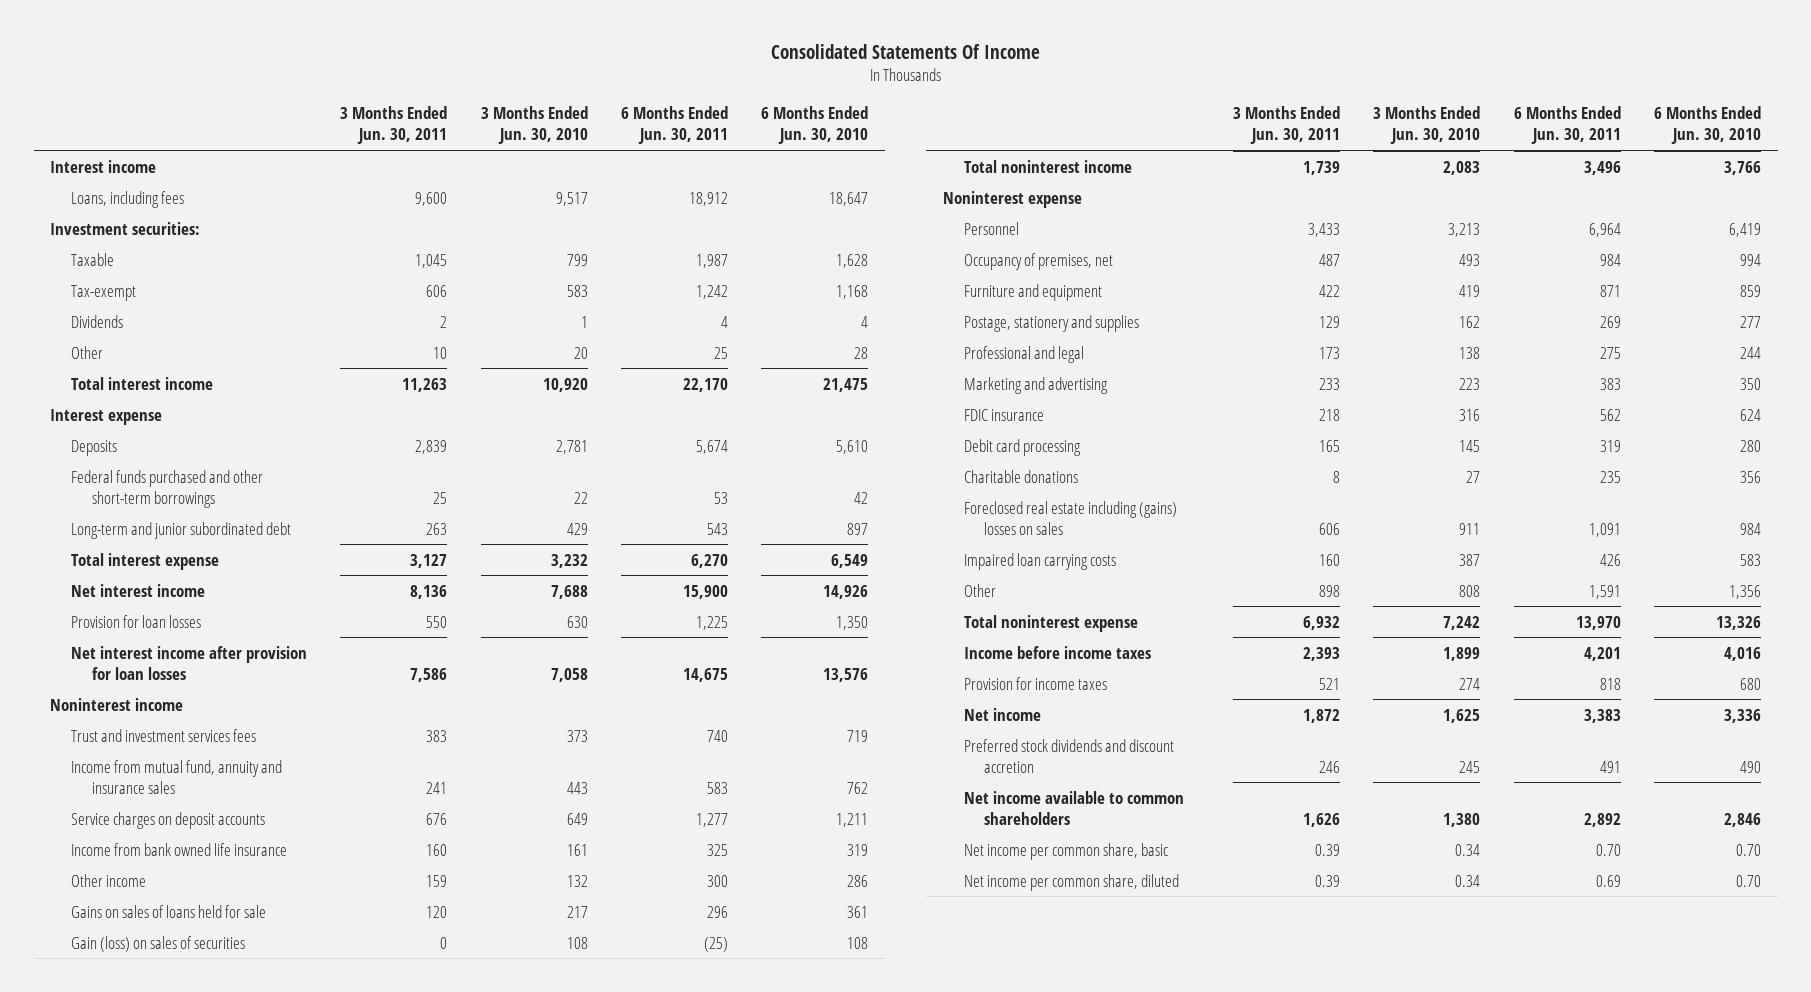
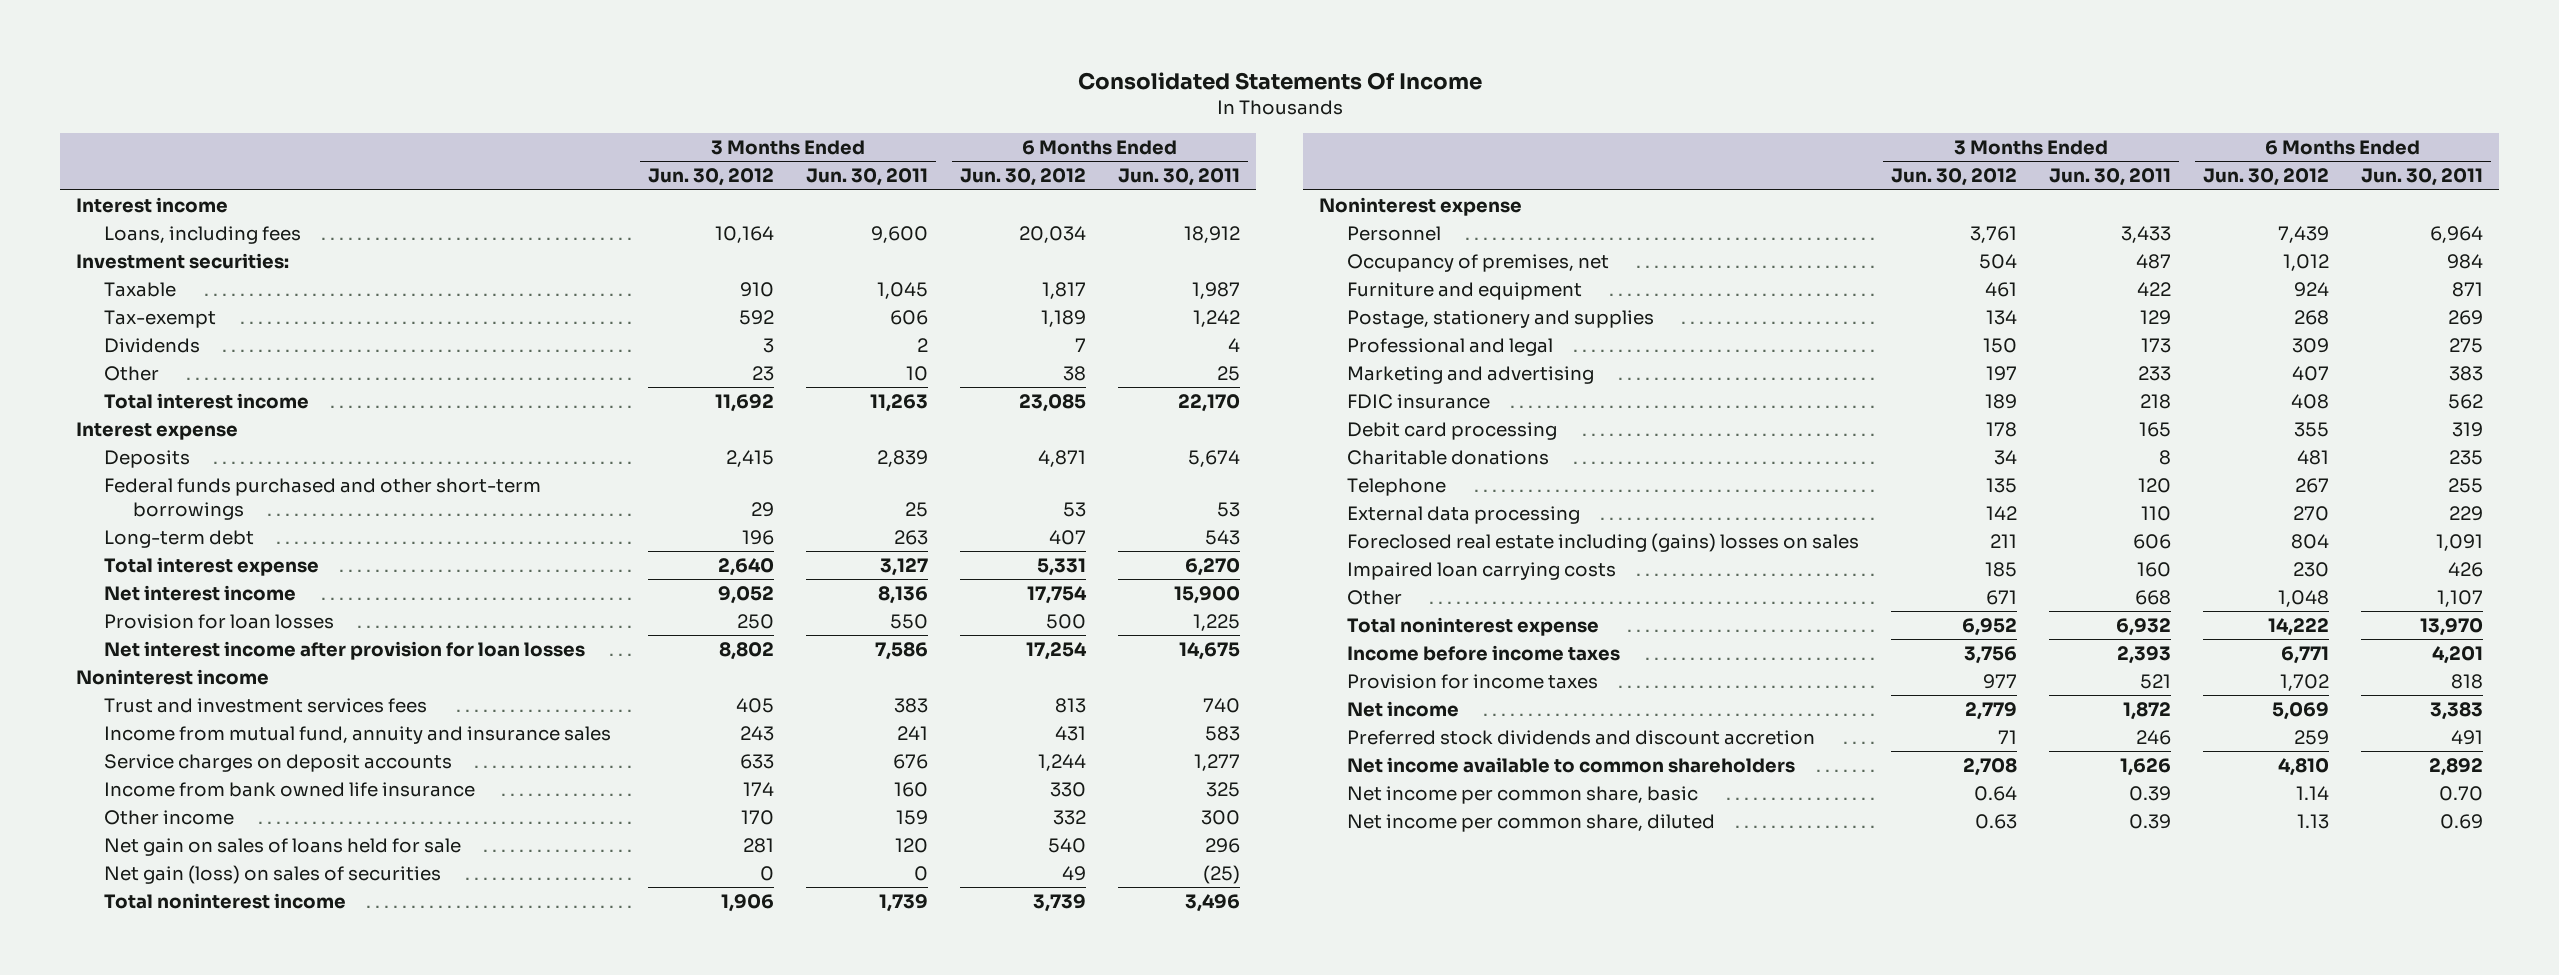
- | 3 Months Ended Jun. 30, 2011 | 3 Months Ended Jun. 30, 2010 | 6 Months Ended Jun. 30, 2011 | 6 Months Ended Jun. 30, 2010
+ | 3 Months Ended Jun. 30, 2012 | 3 Months Ended Jun. 30, 2011 | 6 Months Ended Jun. 30, 2012 | 6 Months Ended Jun. 30, 2011
- Long-term and junior subordinated debt | 263 | 429 | 543 | 897
+ Long-term debt | 196 | 263 | 407 | 543
- Gains on sales of loans held for sale | 120 | 217 | 296 | 361
- Gain (loss) on sales of securities | 0 | 108 | (25) | 108
+ Net gain on sales of loans held for sale | 281 | 120 | 540 | 296
+ Net gain (loss) on sales of securities | 0 | 0 | 49 | (25)
+ Telephone | 135 | 120 | 267 | 255
+ External data processing | 142 | 110 | 270 | 229
- Other | 898 | 808 | 1,591 | 1,356
+ Other | 671 | 668 | 1,048 | 1,107

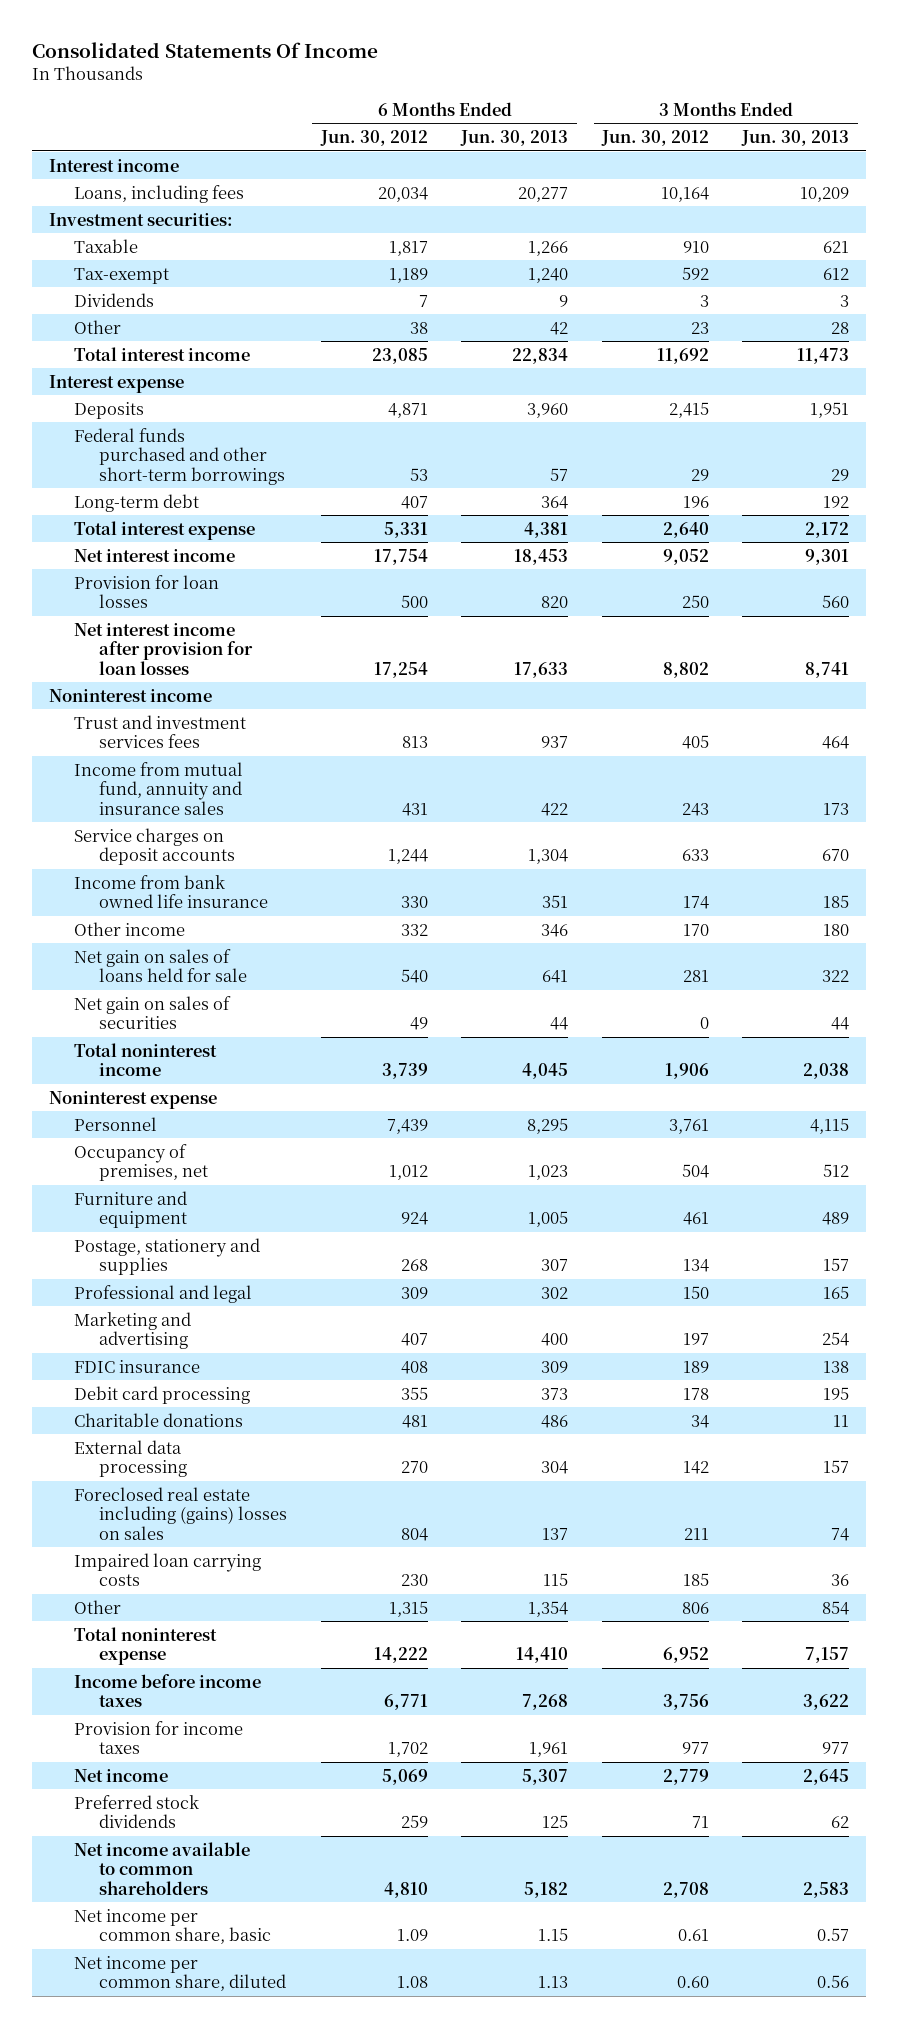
- | 3 Months Ended Jun. 30, 2012 | 3 Months Ended Jun. 30, 2011 | 6 Months Ended Jun. 30, 2012 | 6 Months Ended Jun. 30, 2011
+ | 6 Months Ended Jun. 30, 2012 | 6 Months Ended Jun. 30, 2013 | 3 Months Ended Jun. 30, 2012 | 3 Months Ended Jun. 30, 2013
- Net gain (loss) on sales of securities | 0 | 0 | 49 | (25)
+ Net gain on sales of securities | 49 | 44 | 0 | 44
- Telephone | 135 | 120 | 267 | 255
- Other | 671 | 668 | 1,048 | 1,107
+ Other | 1,315 | 1,354 | 806 | 854
- Preferred stock dividends and discount accretion | 71 | 246 | 259 | 491
+ Preferred stock dividends | 259 | 125 | 71 | 62
- Net income per common share, basic | 0.64 | 0.39 | 1.14 | 0.70
- Net income per common share, diluted | 0.63 | 0.39 | 1.13 | 0.69
+ Net income per common share, basic | 1.09 | 1.15 | 0.61 | 0.57
+ Net income per common share, diluted | 1.08 | 1.13 | 0.60 | 0.56

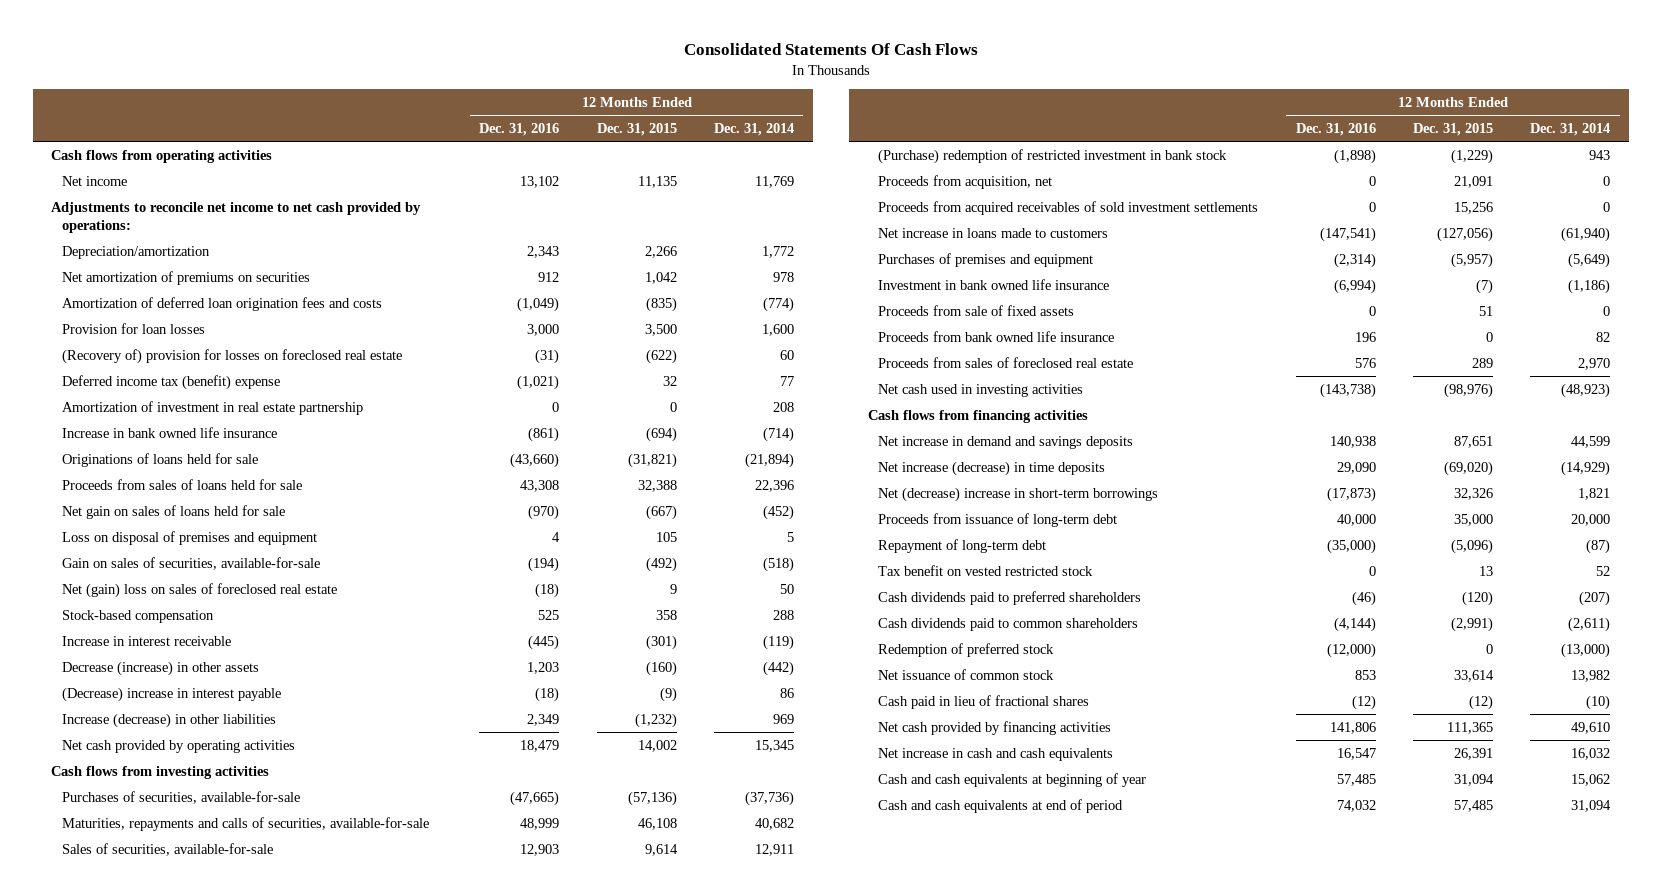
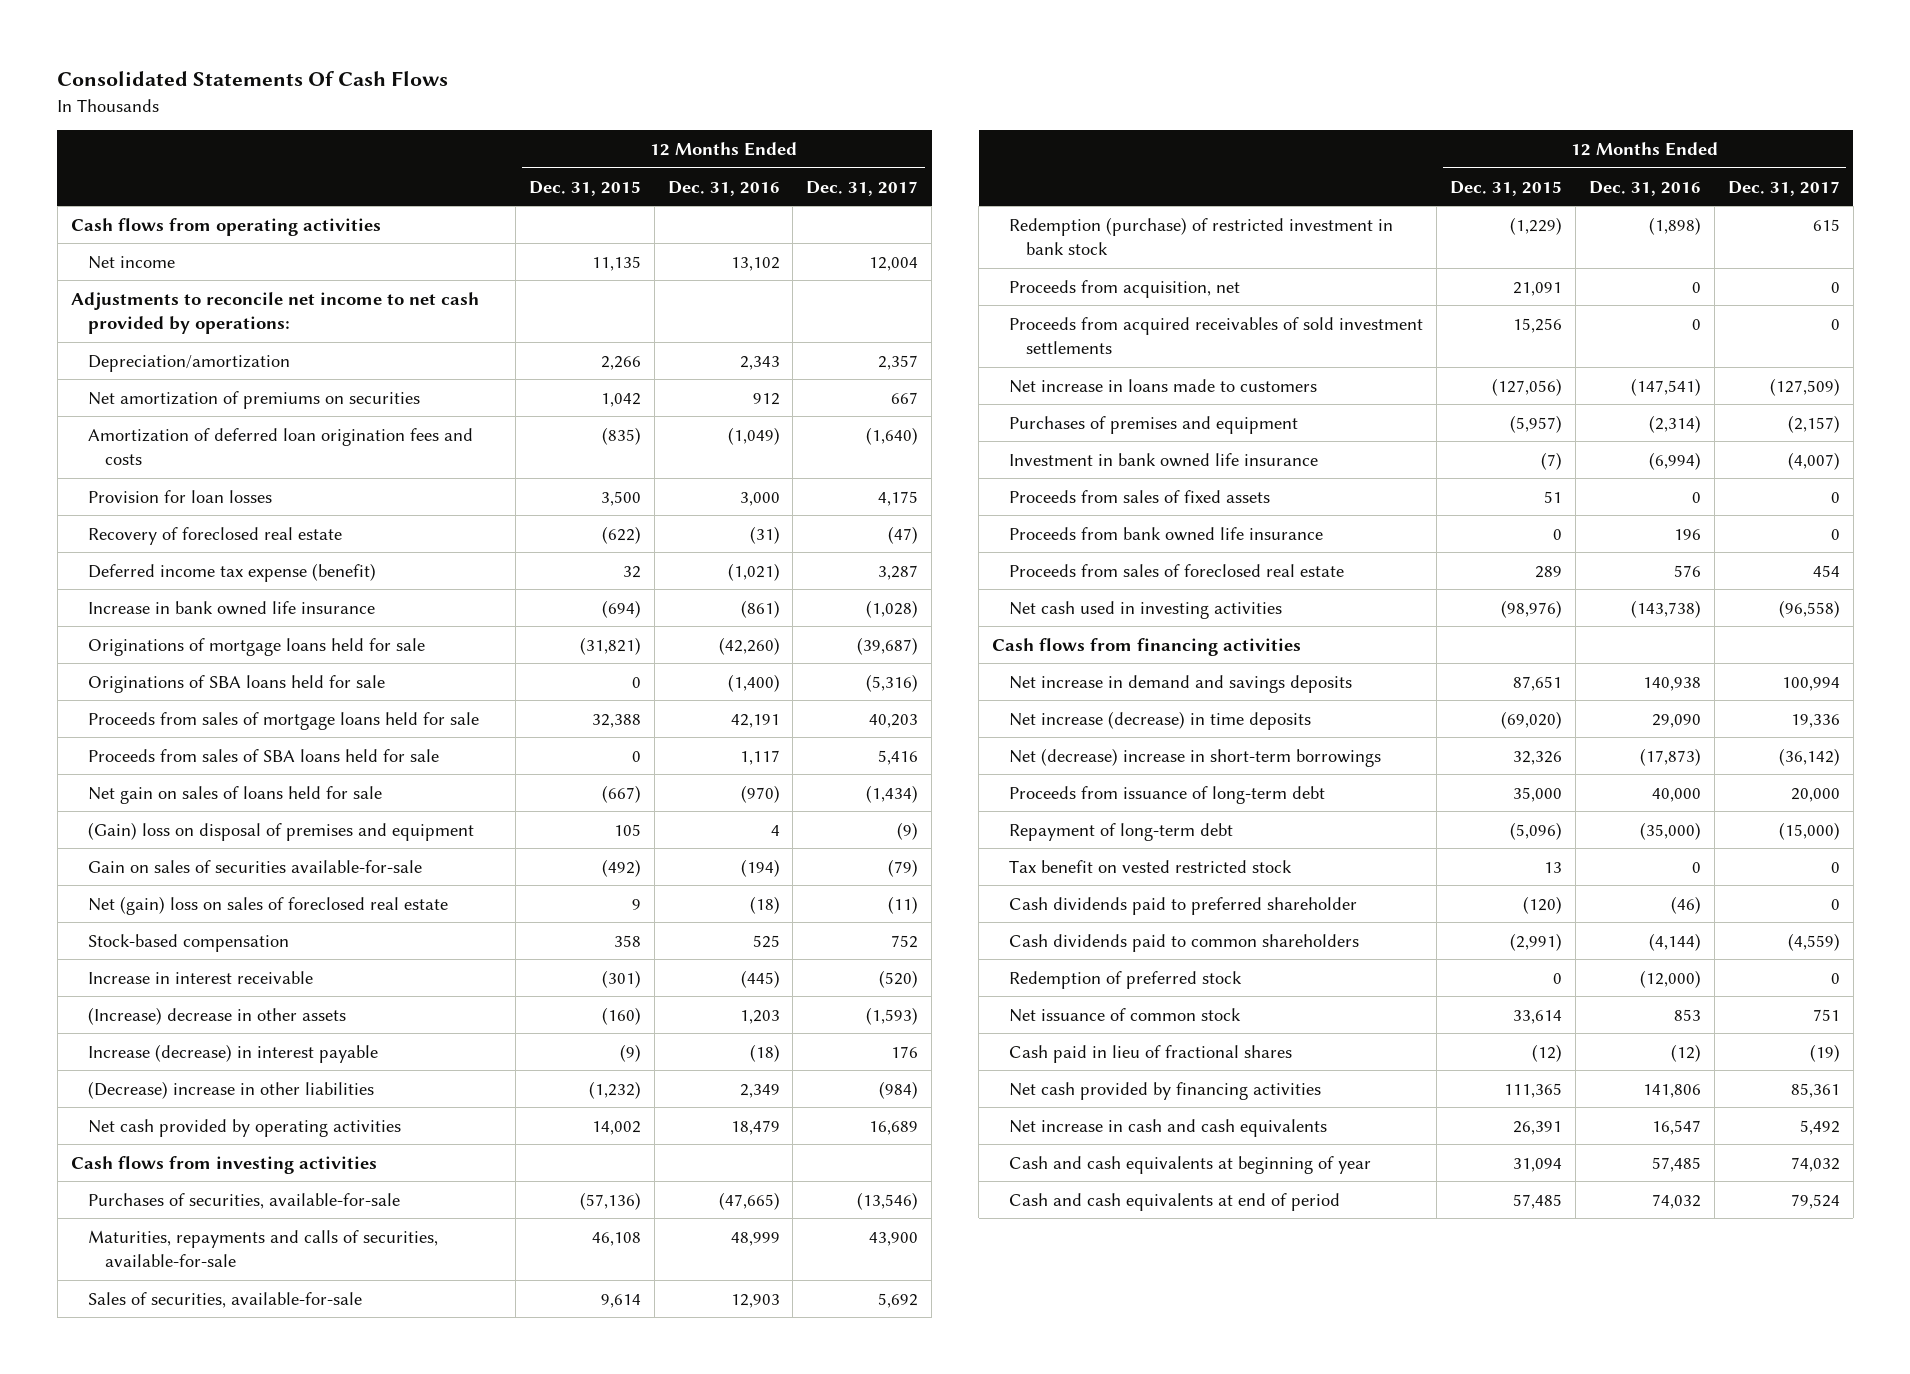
- | 12 Months Ended Dec. 31, 2016 | 12 Months Ended Dec. 31, 2015 | 12 Months Ended Dec. 31, 2014
+ | 12 Months Ended Dec. 31, 2015 | 12 Months Ended Dec. 31, 2016 | 12 Months Ended Dec. 31, 2017
- (Recovery of) provision for losses on foreclosed real estate | (31) | (622) | 60
- Deferred income tax (benefit) expense | (1,021) | 32 | 77
- Amortization of investment in real estate partnership | 0 | 0 | 208
+ Recovery of foreclosed real estate | (622) | (31) | (47)
+ Deferred income tax expense (benefit) | 32 | (1,021) | 3,287
- Originations of loans held for sale | (43,660) | (31,821) | (21,894)
- Proceeds from sales of loans held for sale | 43,308 | 32,388 | 22,396
+ Originations of mortgage loans held for sale | (31,821) | (42,260) | (39,687)
+ Originations of SBA loans held for sale | 0 | (1,400) | (5,316)
+ Proceeds from sales of mortgage loans held for sale | 32,388 | 42,191 | 40,203
+ Proceeds from sales of SBA loans held for sale | 0 | 1,117 | 5,416
- Loss on disposal of premises and equipment | 4 | 105 | 5
- Gain on sales of securities, available-for-sale | (194) | (492) | (518)
+ (Gain) loss on disposal of premises and equipment | 105 | 4 | (9)
+ Gain on sales of securities available-for-sale | (492) | (194) | (79)
- Decrease (increase) in other assets | 1,203 | (160) | (442)
- (Decrease) increase in interest payable | (18) | (9) | 86
- Increase (decrease) in other liabilities | 2,349 | (1,232) | 969
+ (Increase) decrease in other assets | (160) | 1,203 | (1,593)
+ Increase (decrease) in interest payable | (9) | (18) | 176
+ (Decrease) increase in other liabilities | (1,232) | 2,349 | (984)
- (Purchase) redemption of restricted investment in bank stock | (1,898) | (1,229) | 943
+ Redemption (purchase) of restricted investment in bank stock | (1,229) | (1,898) | 615
- Proceeds from sale of fixed assets | 0 | 51 | 0
+ Proceeds from sales of fixed assets | 51 | 0 | 0
- Cash dividends paid to preferred shareholders | (46) | (120) | (207)
+ Cash dividends paid to preferred shareholder | (120) | (46) | 0

